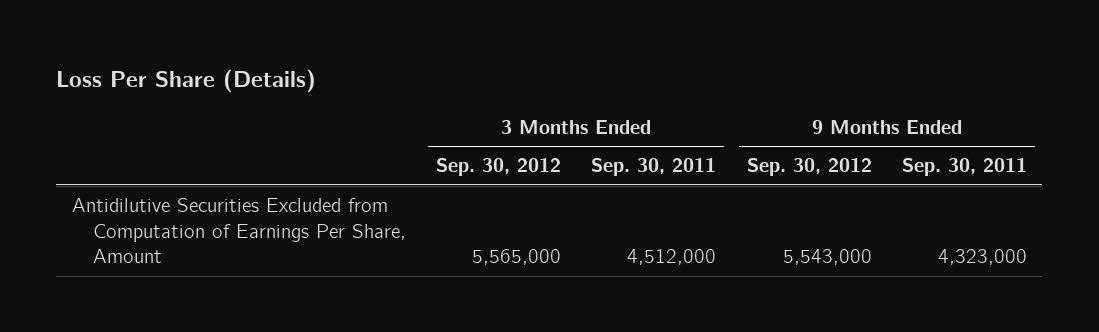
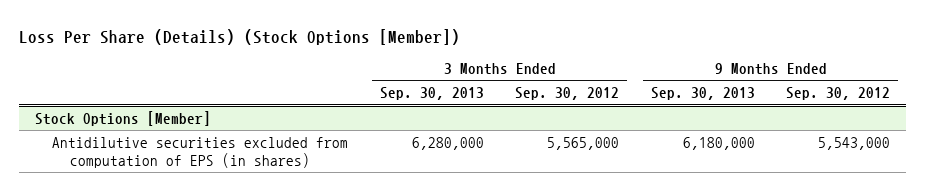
- Loss Per Share (Details)
+ Loss Per Share (Details) (Stock Options [Member])
- | 3 Months Ended Sep. 30, 2012 | 3 Months Ended Sep. 30, 2011 | 9 Months Ended Sep. 30, 2012 | 9 Months Ended Sep. 30, 2011
+ | 3 Months Ended Sep. 30, 2013 | 3 Months Ended Sep. 30, 2012 | 9 Months Ended Sep. 30, 2013 | 9 Months Ended Sep. 30, 2012
- Antidilutive Securities Excluded from Computation of Earnings Per Share, Amount | 5,565,000 | 4,512,000 | 5,543,000 | 4,323,000
+ Stock Options [Member]
+ Antidilutive securities excluded from computation of EPS (in shares) | 6,280,000 | 5,565,000 | 6,180,000 | 5,543,000

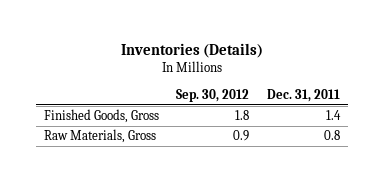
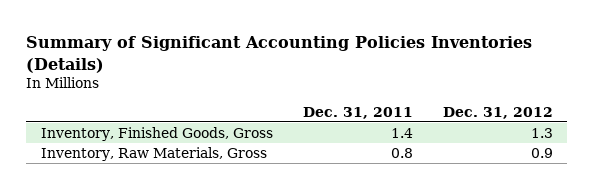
- Inventories (Details)
+ Summary of Significant Accounting Policies Inventories (Details)
- | Sep. 30, 2012 | Dec. 31, 2011
+ | Dec. 31, 2011 | Dec. 31, 2012
- Finished Goods, Gross | 1.8 | 1.4
- Raw Materials, Gross | 0.9 | 0.8
+ Inventory, Finished Goods, Gross | 1.4 | 1.3
+ Inventory, Raw Materials, Gross | 0.8 | 0.9

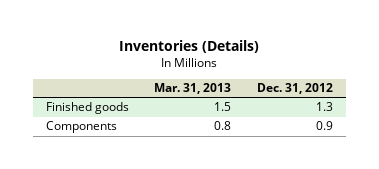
- Summary of Significant Accounting Policies Inventories (Details)
+ Inventories (Details)
- | Dec. 31, 2011 | Dec. 31, 2012
+ | Mar. 31, 2013 | Dec. 31, 2012
- Inventory, Finished Goods, Gross | 1.4 | 1.3
- Inventory, Raw Materials, Gross | 0.8 | 0.9
+ Finished goods | 1.5 | 1.3
+ Components | 0.8 | 0.9

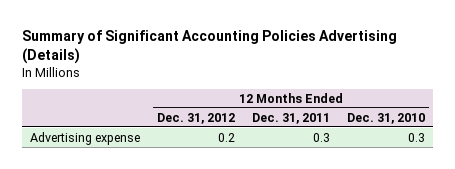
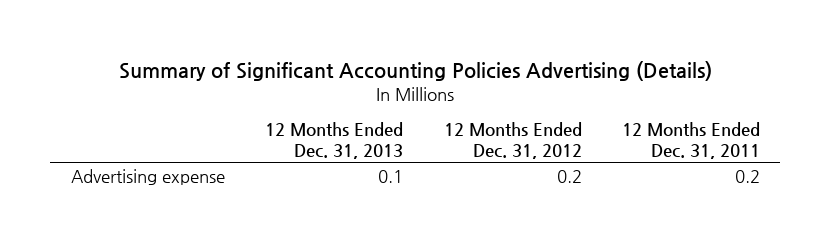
- | 12 Months Ended Dec. 31, 2012 | 12 Months Ended Dec. 31, 2011 | 12 Months Ended Dec. 31, 2010
+ | 12 Months Ended Dec. 31, 2013 | 12 Months Ended Dec. 31, 2012 | 12 Months Ended Dec. 31, 2011
- Advertising expense | 0.2 | 0.3 | 0.3
+ Advertising expense | 0.1 | 0.2 | 0.2

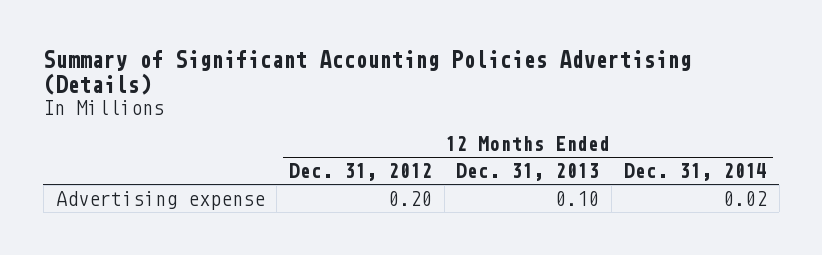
- | 12 Months Ended Dec. 31, 2013 | 12 Months Ended Dec. 31, 2012 | 12 Months Ended Dec. 31, 2011
+ | 12 Months Ended Dec. 31, 2012 | 12 Months Ended Dec. 31, 2013 | 12 Months Ended Dec. 31, 2014
- Advertising expense | 0.1 | 0.2 | 0.2
+ Advertising expense | 0.20 | 0.10 | 0.02

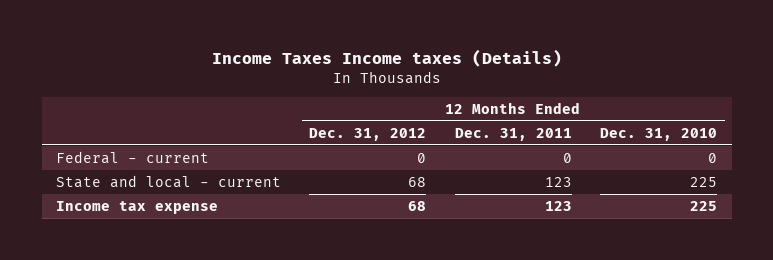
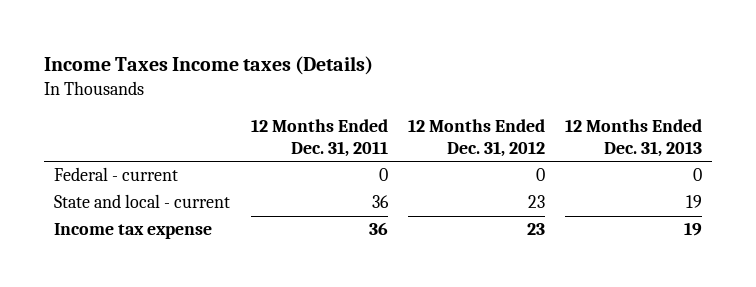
- | 12 Months Ended Dec. 31, 2012 | 12 Months Ended Dec. 31, 2011 | 12 Months Ended Dec. 31, 2010
+ | 12 Months Ended Dec. 31, 2011 | 12 Months Ended Dec. 31, 2012 | 12 Months Ended Dec. 31, 2013
- State and local - current | 68 | 123 | 225
- Income tax expense | 68 | 123 | 225
+ State and local - current | 36 | 23 | 19
+ Income tax expense | 36 | 23 | 19

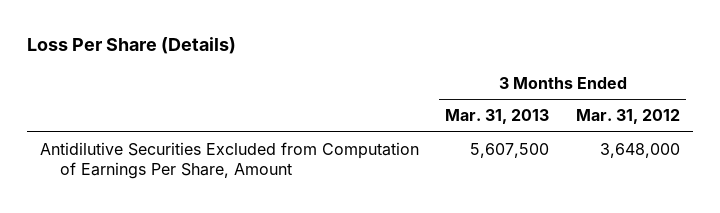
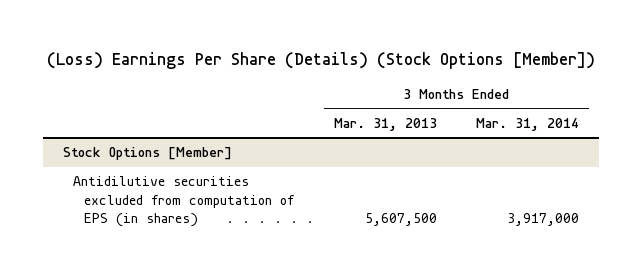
- Loss Per Share (Details)
+ (Loss) Earnings Per Share (Details) (Stock Options [Member])
- | 3 Months Ended Mar. 31, 2013 | 3 Months Ended Mar. 31, 2012
+ | 3 Months Ended Mar. 31, 2013 | 3 Months Ended Mar. 31, 2014
- Antidilutive Securities Excluded from Computation of Earnings Per Share, Amount | 5,607,500 | 3,648,000
+ Stock Options [Member]
+ Antidilutive securities excluded from computation of EPS (in shares) | 5,607,500 | 3,917,000

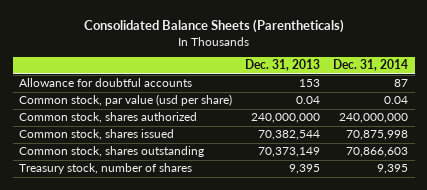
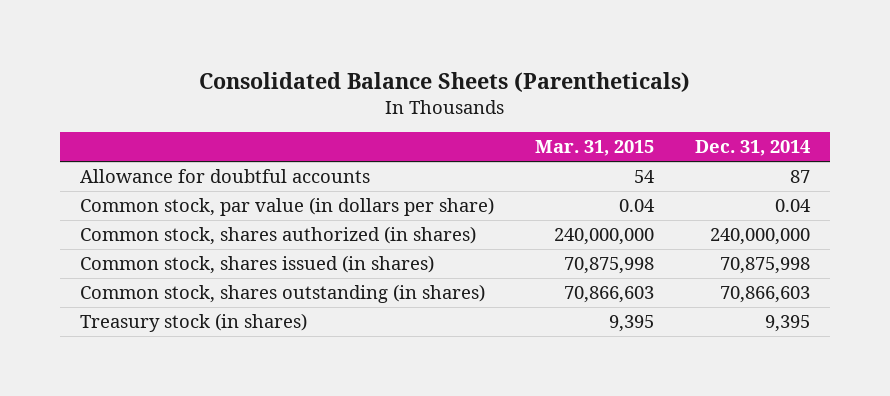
- | Dec. 31, 2013 | Dec. 31, 2014
+ | Mar. 31, 2015 | Dec. 31, 2014
- Common stock, par value (usd per share) | 0.04 | 0.04
- Common stock, shares authorized | 240,000,000 | 240,000,000
- Common stock, shares issued | 70,382,544 | 70,875,998
- Common stock, shares outstanding | 70,373,149 | 70,866,603
- Treasury stock, number of shares | 9,395 | 9,395
+ Common stock, par value (in dollars per share) | 0.04 | 0.04
+ Common stock, shares authorized (in shares) | 240,000,000 | 240,000,000
+ Common stock, shares issued (in shares) | 70,875,998 | 70,875,998
+ Common stock, shares outstanding (in shares) | 70,866,603 | 70,866,603
+ Treasury stock (in shares) | 9,395 | 9,395

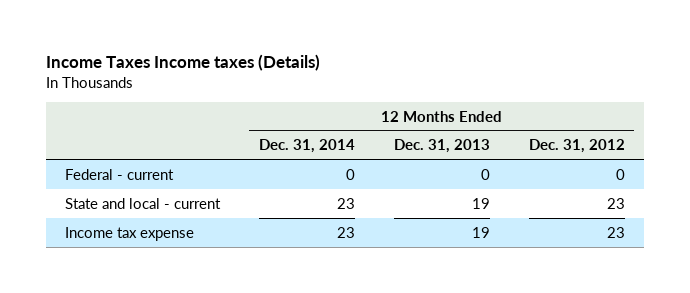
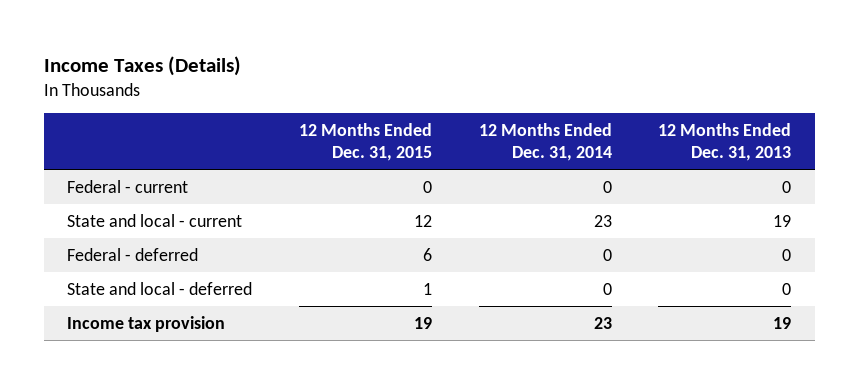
- Income Taxes Income taxes (Details)
+ Income Taxes (Details)
- | 12 Months Ended Dec. 31, 2014 | 12 Months Ended Dec. 31, 2013 | 12 Months Ended Dec. 31, 2012
+ | 12 Months Ended Dec. 31, 2015 | 12 Months Ended Dec. 31, 2014 | 12 Months Ended Dec. 31, 2013
- Income tax expense | 23 | 19 | 23
+ Federal - deferred | 6 | 0 | 0
+ State and local - deferred | 1 | 0 | 0
+ Income tax provision | 19 | 23 | 19

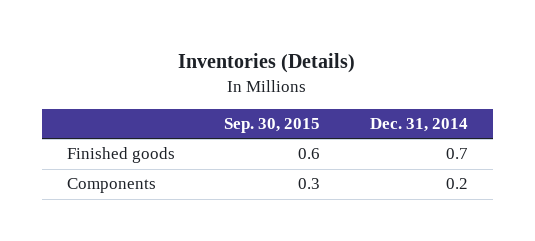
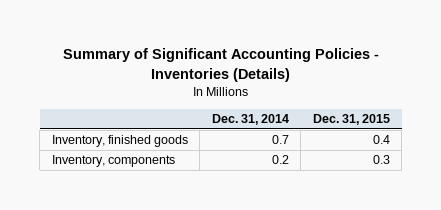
- Inventories (Details)
+ Summary of Significant Accounting Policies - Inventories (Details)
- | Sep. 30, 2015 | Dec. 31, 2014
+ | Dec. 31, 2014 | Dec. 31, 2015
- Finished goods | 0.6 | 0.7
- Components | 0.3 | 0.2
+ Inventory, finished goods | 0.7 | 0.4
+ Inventory, components | 0.2 | 0.3

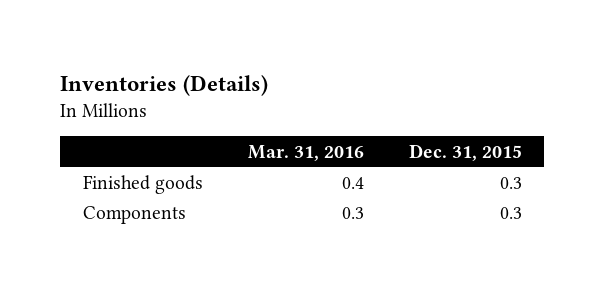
- Summary of Significant Accounting Policies - Inventories (Details)
+ Inventories (Details)
- | Dec. 31, 2014 | Dec. 31, 2015
+ | Mar. 31, 2016 | Dec. 31, 2015
- Inventory, finished goods | 0.7 | 0.4
- Inventory, components | 0.2 | 0.3
+ Finished goods | 0.4 | 0.3
+ Components | 0.3 | 0.3

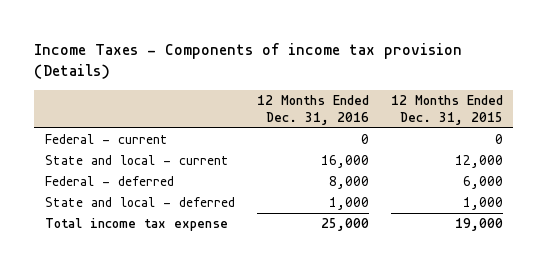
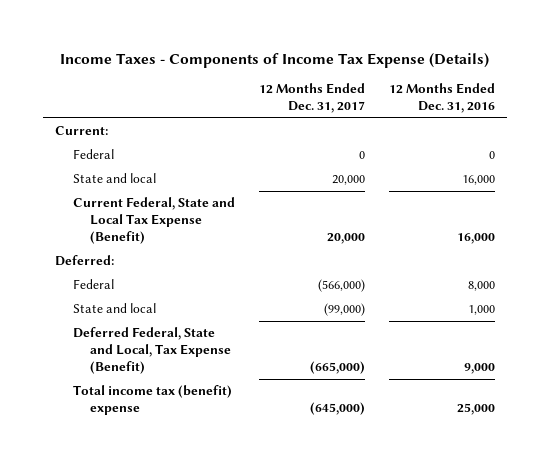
- Income Taxes - Components of income tax provision (Details)
+ Income Taxes - Components of Income Tax Expense (Details)
- | 12 Months Ended Dec. 31, 2016 | 12 Months Ended Dec. 31, 2015
+ | 12 Months Ended Dec. 31, 2017 | 12 Months Ended Dec. 31, 2016
- Federal - current | 0 | 0
- State and local - current | 16,000 | 12,000
- Federal - deferred | 8,000 | 6,000
- State and local - deferred | 1,000 | 1,000
- Total income tax expense | 25,000 | 19,000
+ Current:
+ Federal | 0 | 0
+ State and local | 20,000 | 16,000
+ Current Federal, State and Local Tax Expense (Benefit) | 20,000 | 16,000
+ Deferred:
+ Federal | (566,000) | 8,000
+ State and local | (99,000) | 1,000
+ Deferred Federal, State and Local, Tax Expense (Benefit) | (665,000) | 9,000
+ Total income tax (benefit) expense | (645,000) | 25,000

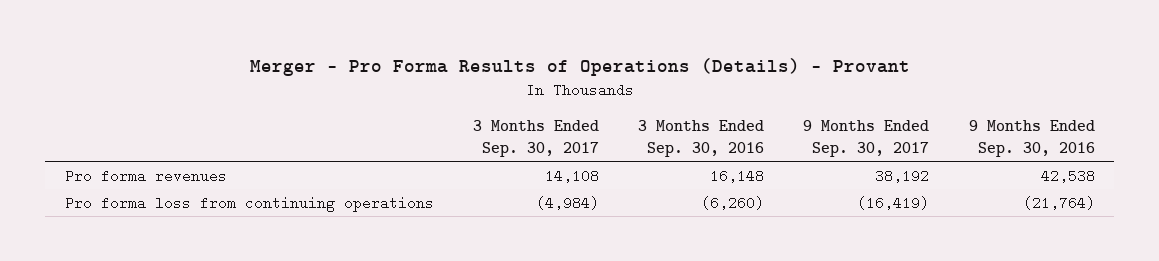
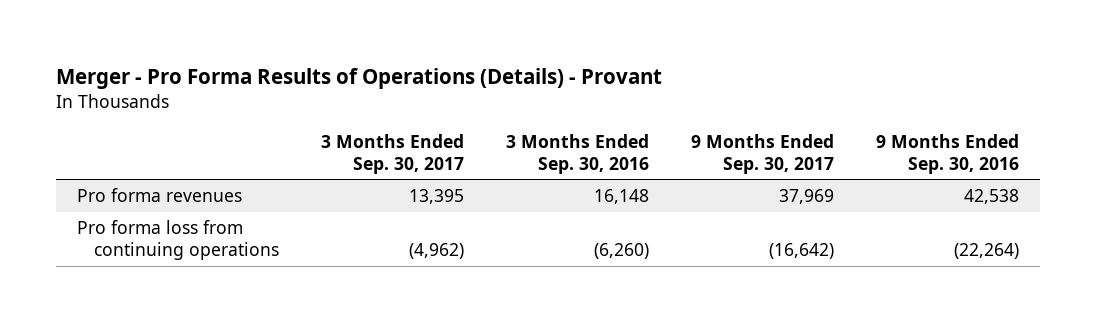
- Pro forma revenues | 14,108 | 16,148 | 38,192 | 42,538
- Pro forma loss from continuing operations | (4,984) | (6,260) | (16,419) | (21,764)
+ Pro forma revenues | 13,395 | 16,148 | 37,969 | 42,538
+ Pro forma loss from continuing operations | (4,962) | (6,260) | (16,642) | (22,264)

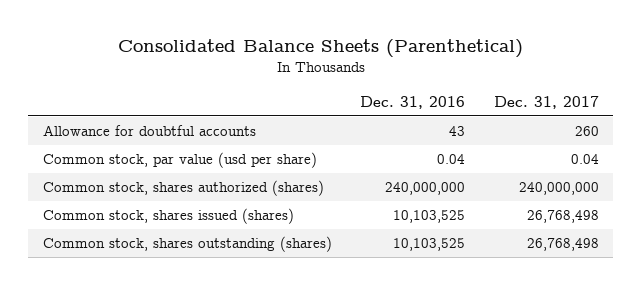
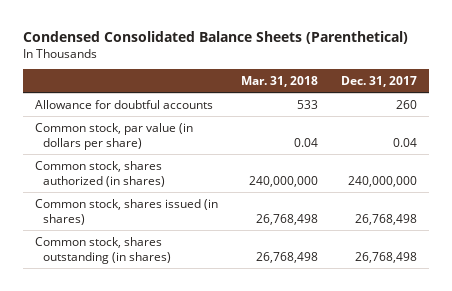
- Consolidated Balance Sheets (Parenthetical)
+ Condensed Consolidated Balance Sheets (Parenthetical)
- | Dec. 31, 2016 | Dec. 31, 2017
+ | Mar. 31, 2018 | Dec. 31, 2017
- Common stock, par value (usd per share) | 0.04 | 0.04
- Common stock, shares authorized (shares) | 240,000,000 | 240,000,000
- Common stock, shares issued (shares) | 10,103,525 | 26,768,498
- Common stock, shares outstanding (shares) | 10,103,525 | 26,768,498
+ Common stock, par value (in dollars per share) | 0.04 | 0.04
+ Common stock, shares authorized (in shares) | 240,000,000 | 240,000,000
+ Common stock, shares issued (in shares) | 26,768,498 | 26,768,498
+ Common stock, shares outstanding (in shares) | 26,768,498 | 26,768,498

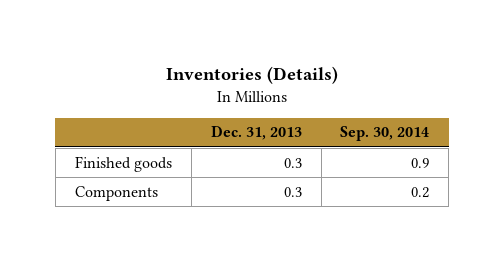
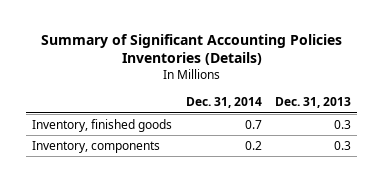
- Inventories (Details)
+ Summary of Significant Accounting Policies Inventories (Details)
- | Dec. 31, 2013 | Sep. 30, 2014
+ | Dec. 31, 2014 | Dec. 31, 2013
- Finished goods | 0.3 | 0.9
- Components | 0.3 | 0.2
+ Inventory, finished goods | 0.7 | 0.3
+ Inventory, components | 0.2 | 0.3

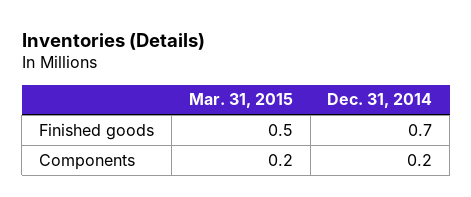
- Summary of Significant Accounting Policies Inventories (Details)
+ Inventories (Details)
- | Dec. 31, 2014 | Dec. 31, 2013
+ | Mar. 31, 2015 | Dec. 31, 2014
- Inventory, finished goods | 0.7 | 0.3
- Inventory, components | 0.2 | 0.3
+ Finished goods | 0.5 | 0.7
+ Components | 0.2 | 0.2

